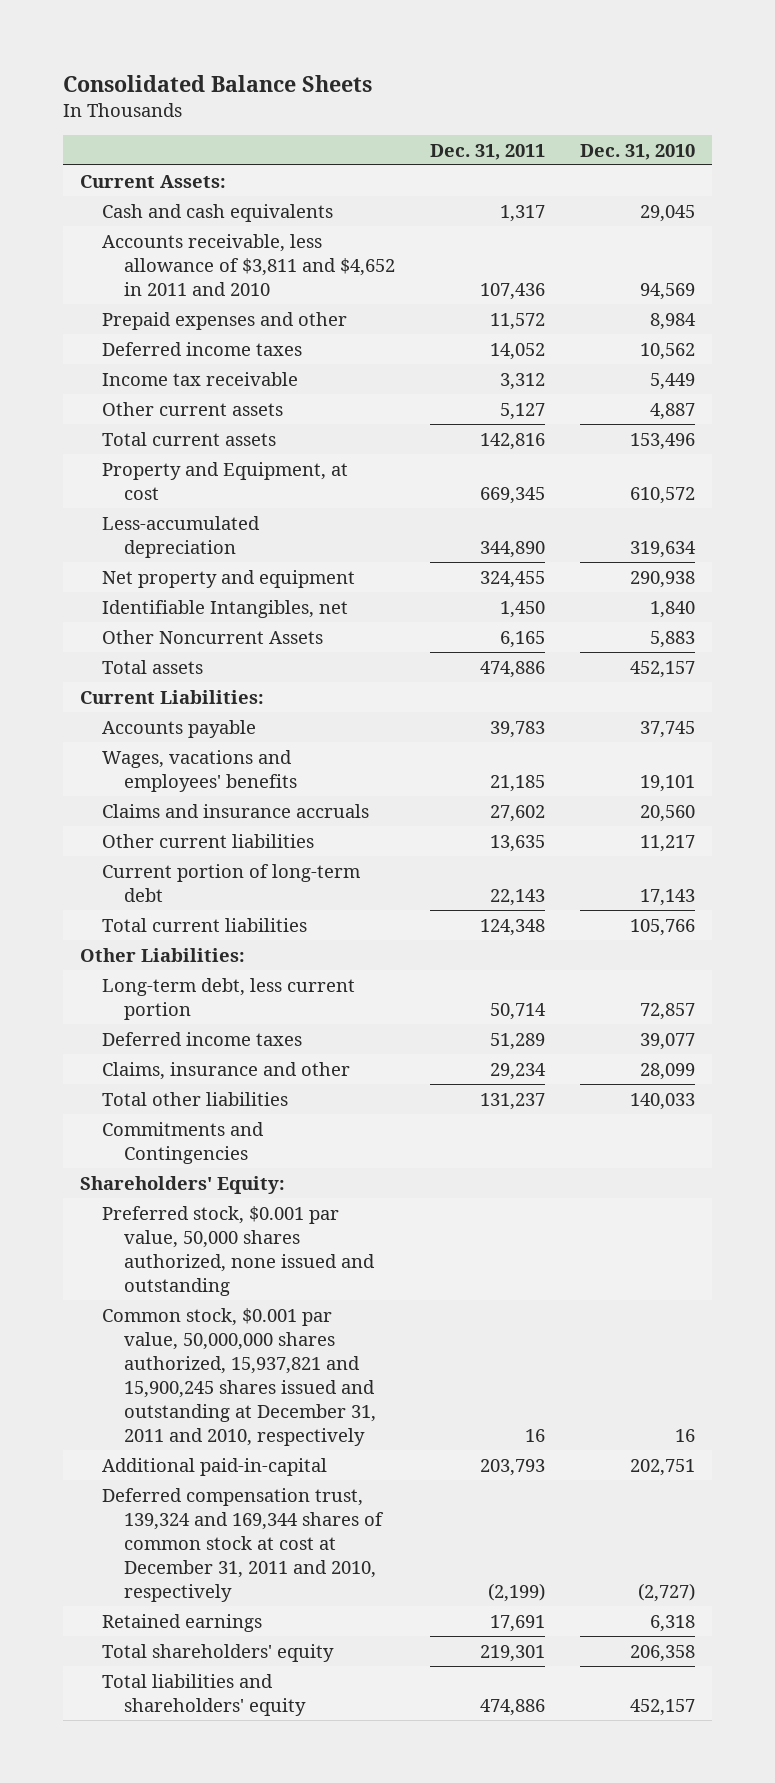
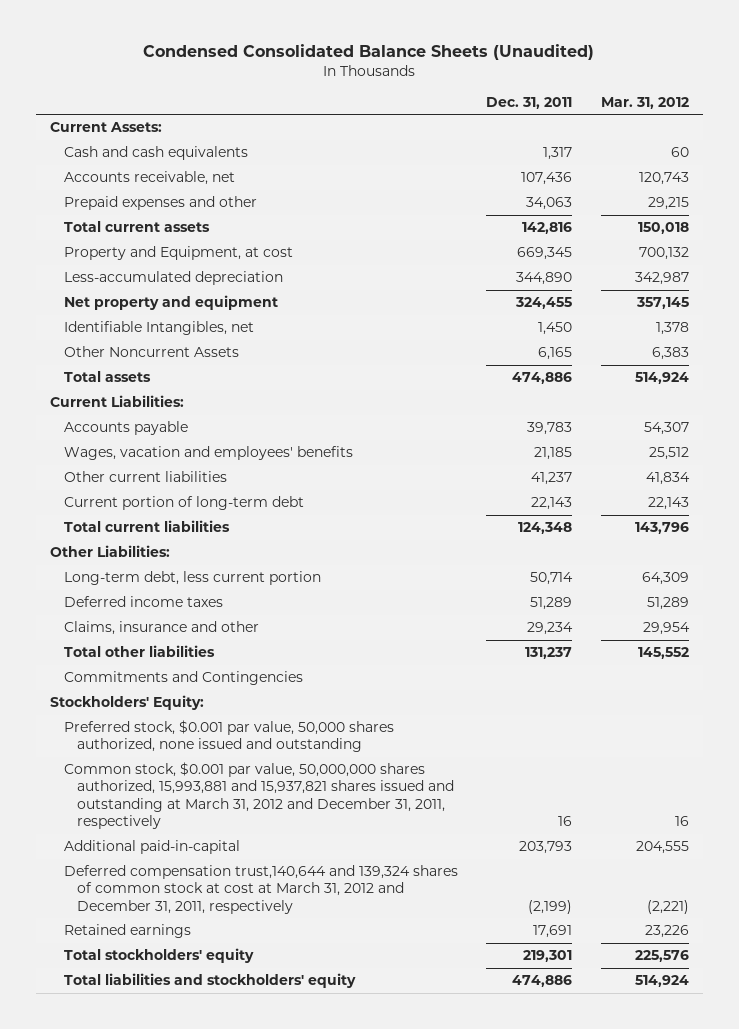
- Consolidated Balance Sheets
+ Condensed Consolidated Balance Sheets (Unaudited)
- | Dec. 31, 2011 | Dec. 31, 2010
+ | Dec. 31, 2011 | Mar. 31, 2012
- Accounts receivable, less allowance of $3,811 and $4,652 in 2011 and 2010 | 107,436 | 94,569
- Prepaid expenses and other | 11,572 | 8,984
- Deferred income taxes | 14,052 | 10,562
- Income tax receivable | 3,312 | 5,449
- Other current assets | 5,127 | 4,887
+ Accounts receivable, net | 107,436 | 120,743
+ Prepaid expenses and other | 34,063 | 29,215
- Wages, vacations and employees' benefits | 21,185 | 19,101
- Claims and insurance accruals | 27,602 | 20,560
- Other current liabilities | 13,635 | 11,217
+ Wages, vacation and employees' benefits | 21,185 | 25,512
+ Other current liabilities | 41,237 | 41,834
- Shareholders' Equity:
+ Stockholders' Equity:
- Common stock, $0.001 par value, 50,000,000 shares authorized, 15,937,821 and 15,900,245 shares issued and outstanding at December 31, 2011 and 2010, respectively | 16 | 16
+ Common stock, $0.001 par value, 50,000,000 shares authorized, 15,993,881 and 15,937,821 shares issued and outstanding at March 31, 2012 and December 31, 2011, respectively | 16 | 16
- Deferred compensation trust, 139,324 and 169,344 shares of common stock at cost at December 31, 2011 and 2010, respectively | (2,199) | (2,727)
+ Deferred compensation trust,140,644 and 139,324 shares of common stock at cost at March 31, 2012 and December 31, 2011, respectively | (2,199) | (2,221)
- Total shareholders' equity | 219,301 | 206,358
- Total liabilities and shareholders' equity | 474,886 | 452,157
+ Total stockholders' equity | 219,301 | 225,576
+ Total liabilities and stockholders' equity | 474,886 | 514,924

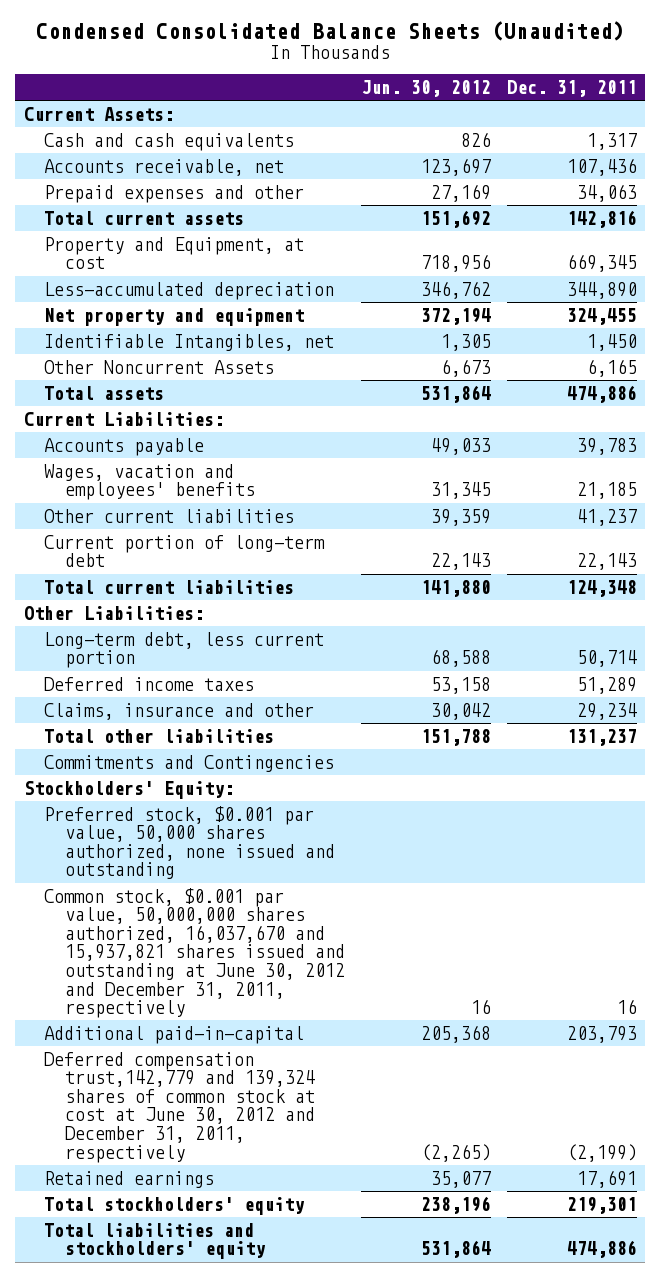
- | Dec. 31, 2011 | Mar. 31, 2012
+ | Jun. 30, 2012 | Dec. 31, 2011
- Common stock, $0.001 par value, 50,000,000 shares authorized, 15,993,881 and 15,937,821 shares issued and outstanding at March 31, 2012 and December 31, 2011, respectively | 16 | 16
+ Common stock, $0.001 par value, 50,000,000 shares authorized, 16,037,670 and 15,937,821 shares issued and outstanding at June 30, 2012 and December 31, 2011, respectively | 16 | 16
- Deferred compensation trust,140,644 and 139,324 shares of common stock at cost at March 31, 2012 and December 31, 2011, respectively | (2,199) | (2,221)
+ Deferred compensation trust,142,779 and 139,324 shares of common stock at cost at June 30, 2012 and December 31, 2011, respectively | (2,265) | (2,199)

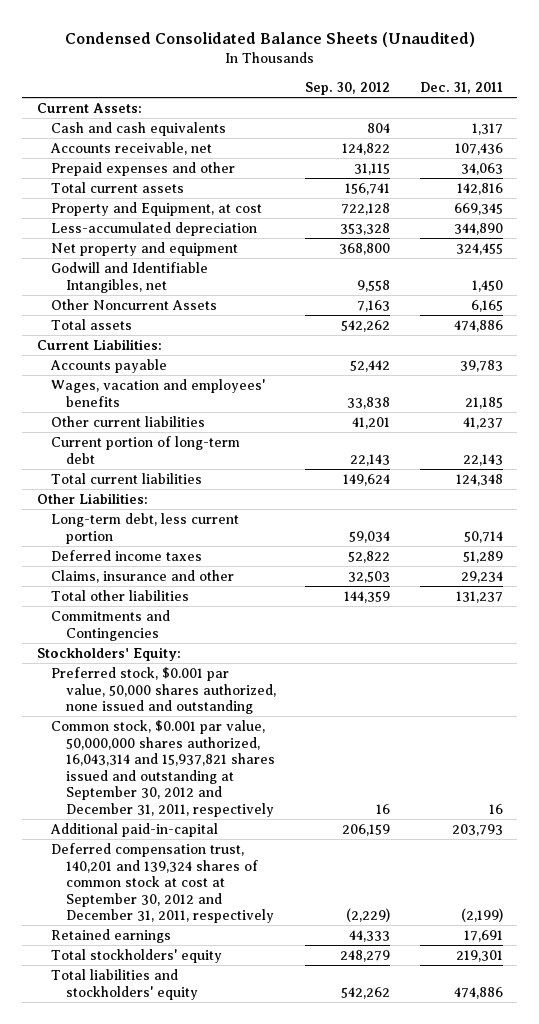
- | Jun. 30, 2012 | Dec. 31, 2011
+ | Sep. 30, 2012 | Dec. 31, 2011
- Identifiable Intangibles, net | 1,305 | 1,450
+ Godwill and Identifiable Intangibles, net | 9,558 | 1,450
- Common stock, $0.001 par value, 50,000,000 shares authorized, 16,037,670 and 15,937,821 shares issued and outstanding at June 30, 2012 and December 31, 2011, respectively | 16 | 16
+ Common stock, $0.001 par value, 50,000,000 shares authorized, 16,043,314 and 15,937,821 shares issued and outstanding at September 30, 2012 and December 31, 2011, respectively | 16 | 16
- Deferred compensation trust,142,779 and 139,324 shares of common stock at cost at June 30, 2012 and December 31, 2011, respectively | (2,265) | (2,199)
+ Deferred compensation trust, 140,201 and 139,324 shares of common stock at cost at September 30, 2012 and December 31, 2011, respectively | (2,229) | (2,199)

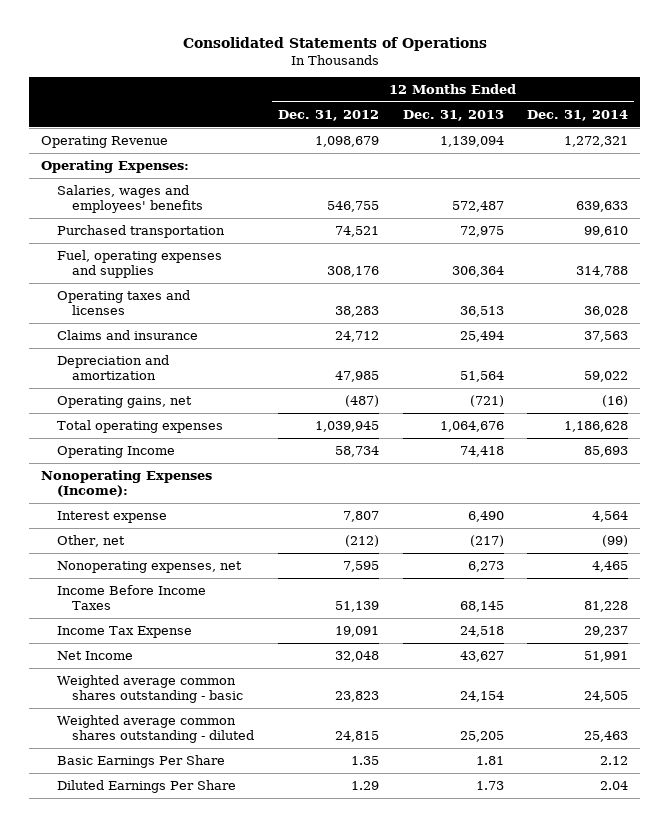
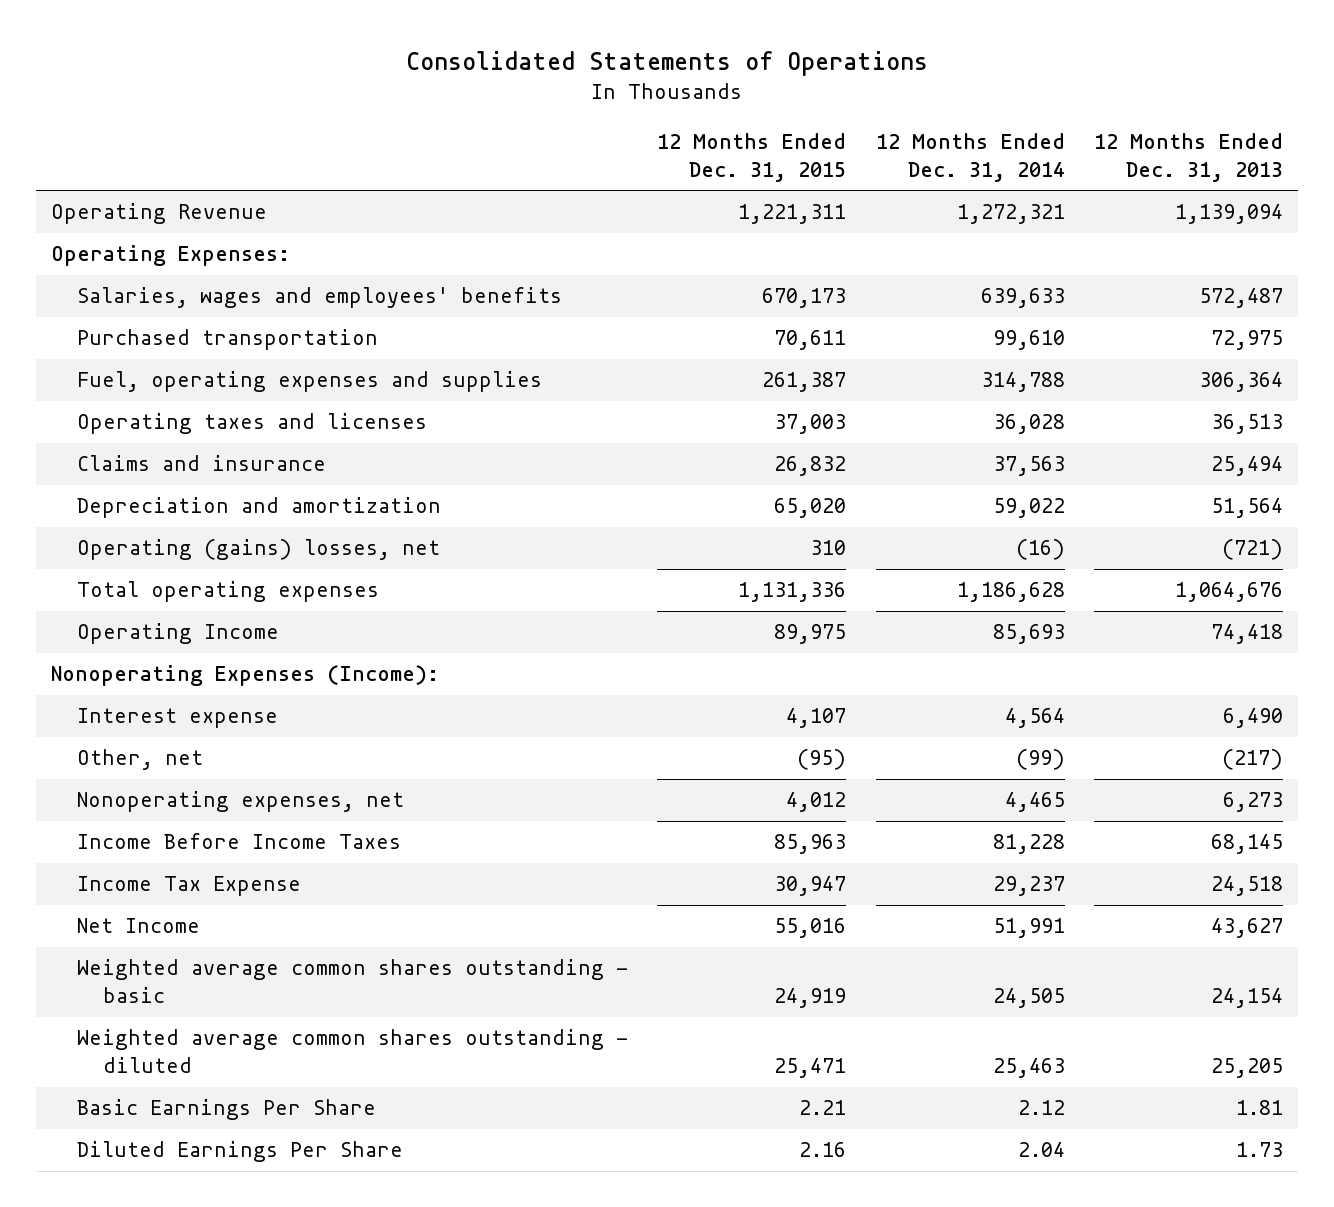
- | 12 Months Ended Dec. 31, 2012 | 12 Months Ended Dec. 31, 2013 | 12 Months Ended Dec. 31, 2014
+ | 12 Months Ended Dec. 31, 2015 | 12 Months Ended Dec. 31, 2014 | 12 Months Ended Dec. 31, 2013
- Operating gains, net | (487) | (721) | (16)
+ Operating (gains) losses, net | 310 | (16) | (721)

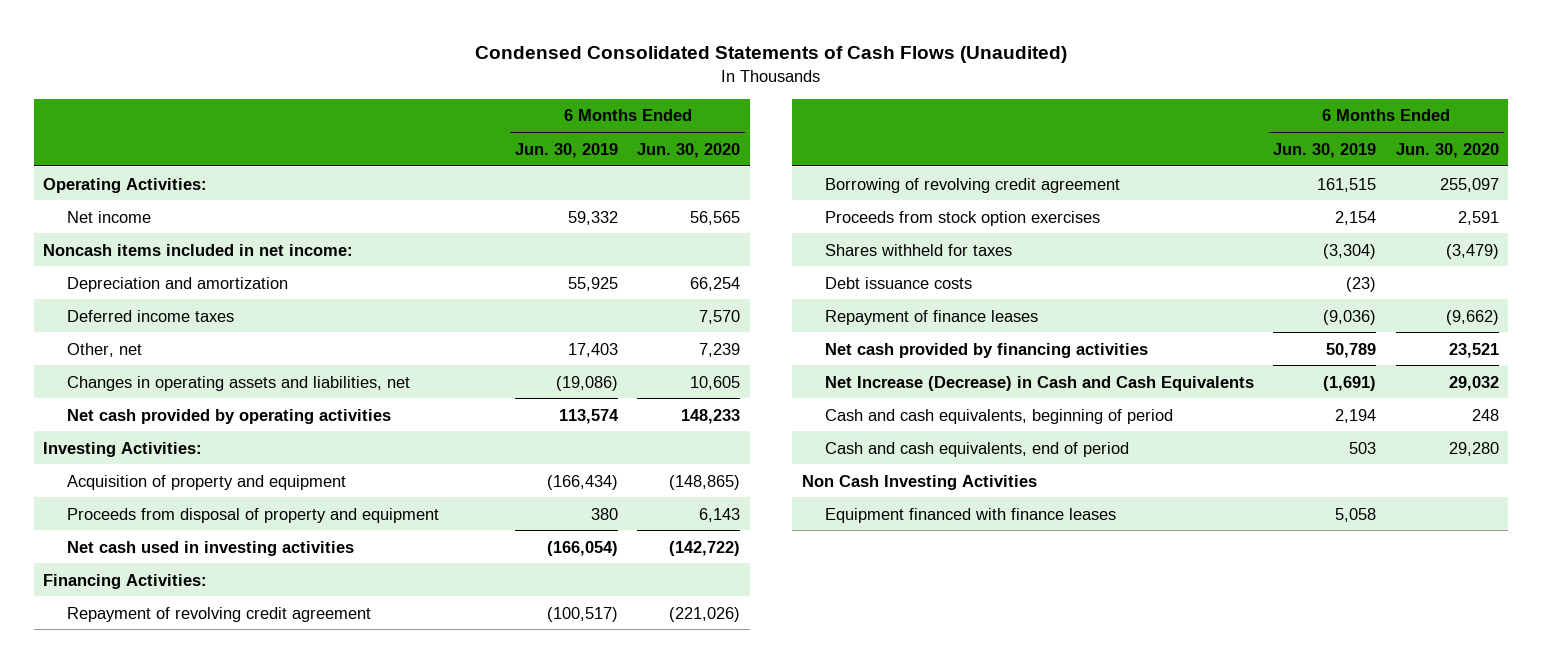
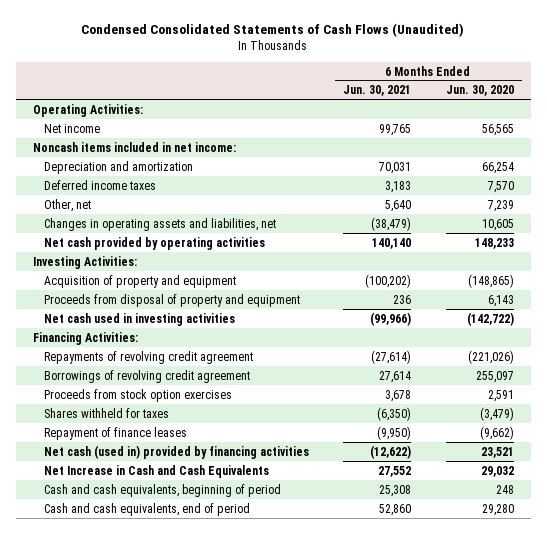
- | 6 Months Ended Jun. 30, 2019 | 6 Months Ended Jun. 30, 2020
+ | 6 Months Ended Jun. 30, 2021 | 6 Months Ended Jun. 30, 2020
- Repayment of revolving credit agreement | (100,517) | (221,026)
- Borrowing of revolving credit agreement | 161,515 | 255,097
+ Repayments of revolving credit agreement | (27,614) | (221,026)
+ Borrowings of revolving credit agreement | 27,614 | 255,097
- Debt issuance costs | (23) |
- Net cash provided by financing activities | 50,789 | 23,521
- Net Increase (Decrease) in Cash and Cash Equivalents | (1,691) | 29,032
+ Net cash (used in) provided by financing activities | (12,622) | 23,521
+ Net Increase in Cash and Cash Equivalents | 27,552 | 29,032
- Non Cash Investing Activities
- Equipment financed with finance leases | 5,058 |

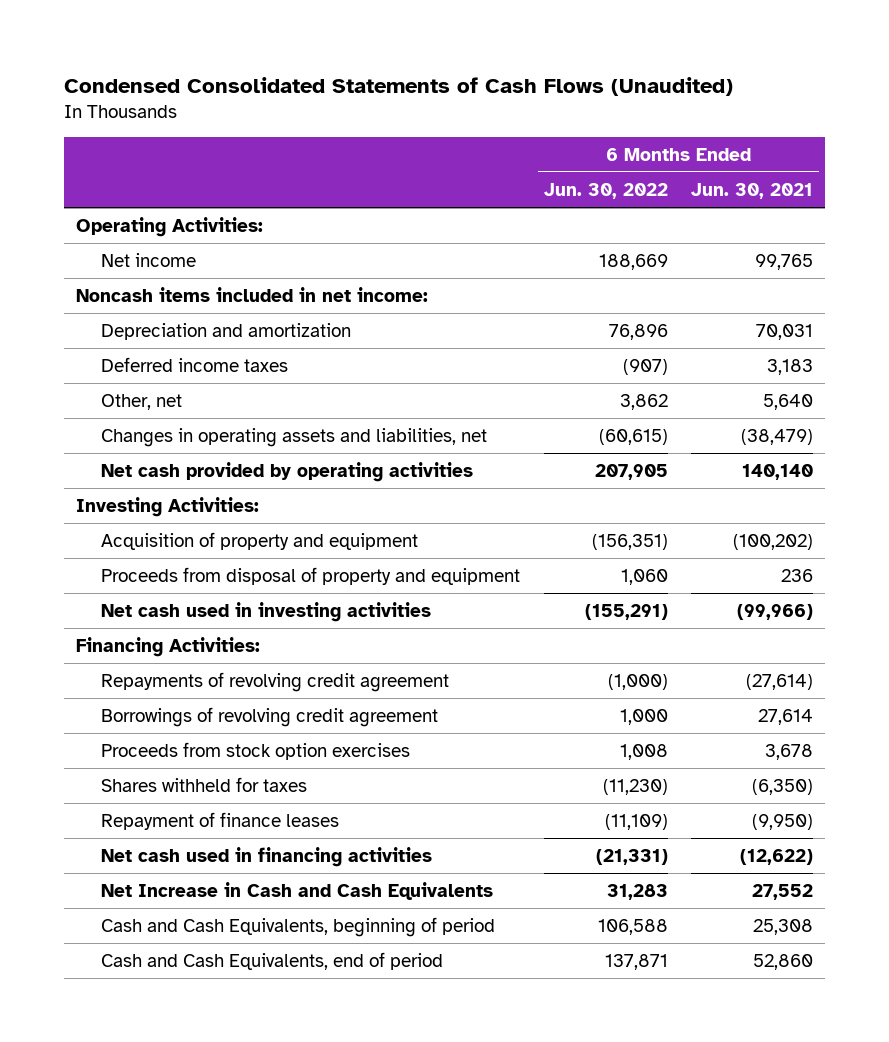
- | 6 Months Ended Jun. 30, 2021 | 6 Months Ended Jun. 30, 2020
+ | 6 Months Ended Jun. 30, 2022 | 6 Months Ended Jun. 30, 2021
- Net cash (used in) provided by financing activities | (12,622) | 23,521
+ Net cash used in financing activities | (21,331) | (12,622)
- Cash and cash equivalents, beginning of period | 25,308 | 248
- Cash and cash equivalents, end of period | 52,860 | 29,280
+ Cash and Cash Equivalents, beginning of period | 106,588 | 25,308
+ Cash and Cash Equivalents, end of period | 137,871 | 52,860

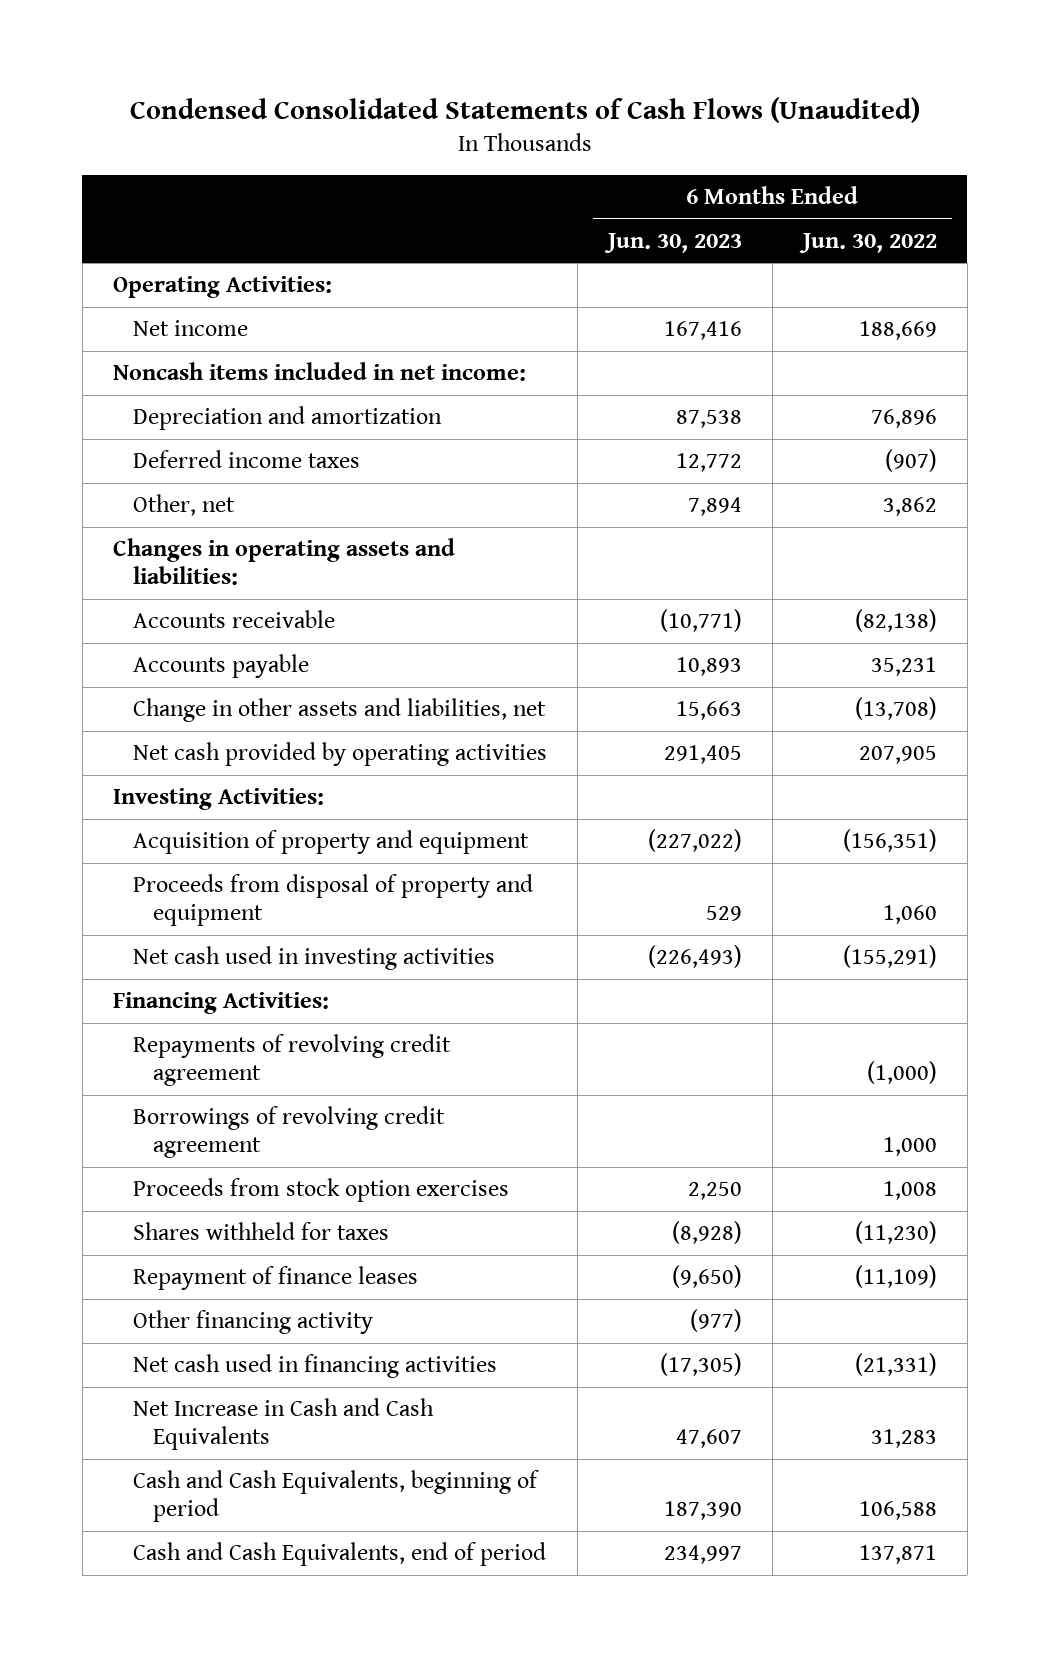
- | 6 Months Ended Jun. 30, 2022 | 6 Months Ended Jun. 30, 2021
+ | 6 Months Ended Jun. 30, 2023 | 6 Months Ended Jun. 30, 2022
- Changes in operating assets and liabilities, net | (60,615) | (38,479)
+ Changes in operating assets and liabilities:
+ Accounts receivable | (10,771) | (82,138)
+ Accounts payable | 10,893 | 35,231
+ Change in other assets and liabilities, net | 15,663 | (13,708)
+ Other financing activity | (977) |

